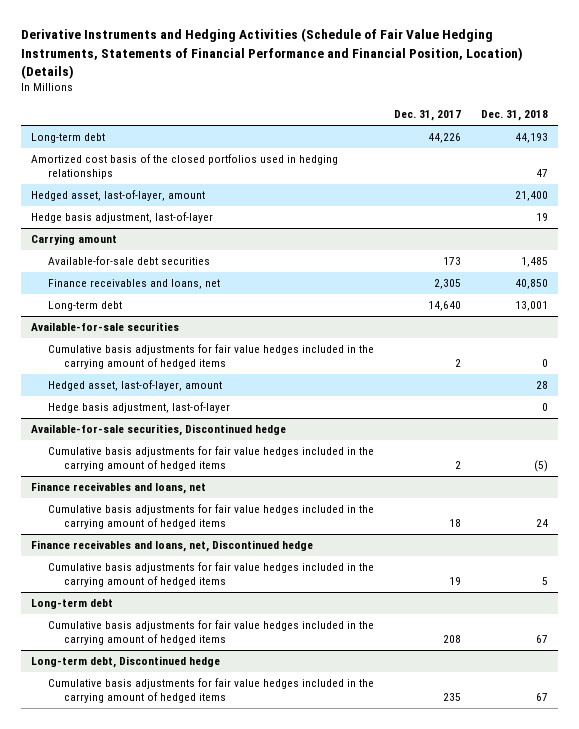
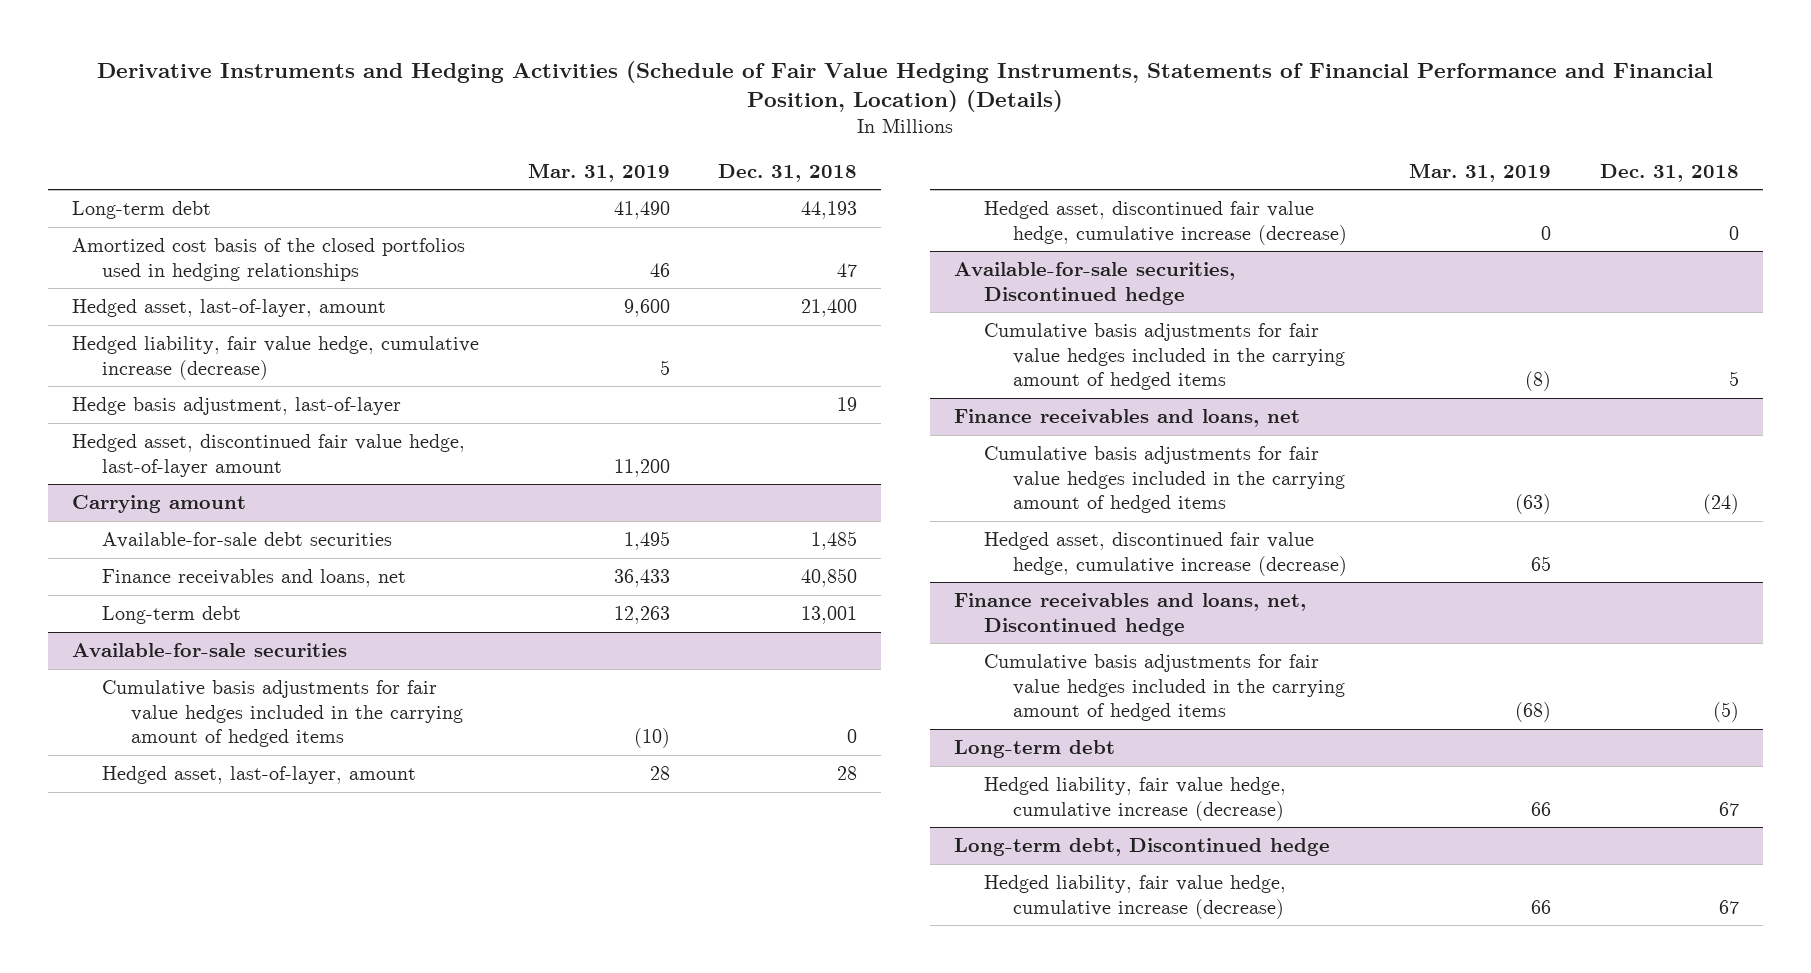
- | Dec. 31, 2017 | Dec. 31, 2018
+ | Mar. 31, 2019 | Dec. 31, 2018
+ Hedged liability, fair value hedge, cumulative increase (decrease) | 5 |
+ Hedged asset, discontinued fair value hedge, last-of-layer amount | 11,200 |
@ Available-for-sale securities
- Hedge basis adjustment, last-of-layer | | 0
+ Hedged asset, discontinued fair value hedge, cumulative increase (decrease) | 0 | 0
@ Available-for-sale securities, Discontinued hedge
- Cumulative basis adjustments for fair value hedges included in the carrying amount of hedged items | 2 | (5)
+ Cumulative basis adjustments for fair value hedges included in the carrying amount of hedged items | (8) | 5
@ Finance receivables and loans, net
- Cumulative basis adjustments for fair value hedges included in the carrying amount of hedged items | 18 | 24
+ Cumulative basis adjustments for fair value hedges included in the carrying amount of hedged items | (63) | (24)
+ Hedged asset, discontinued fair value hedge, cumulative increase (decrease) | 65 |
@ Finance receivables and loans, net, Discontinued hedge
- Cumulative basis adjustments for fair value hedges included in the carrying amount of hedged items | 19 | 5
+ Cumulative basis adjustments for fair value hedges included in the carrying amount of hedged items | (68) | (5)
@ Long-term debt
- Cumulative basis adjustments for fair value hedges included in the carrying amount of hedged items | 208 | 67
+ Hedged liability, fair value hedge, cumulative increase (decrease) | 66 | 67
@ Long-term debt, Discontinued hedge
- Cumulative basis adjustments for fair value hedges included in the carrying amount of hedged items | 235 | 67
+ Hedged liability, fair value hedge, cumulative increase (decrease) | 66 | 67

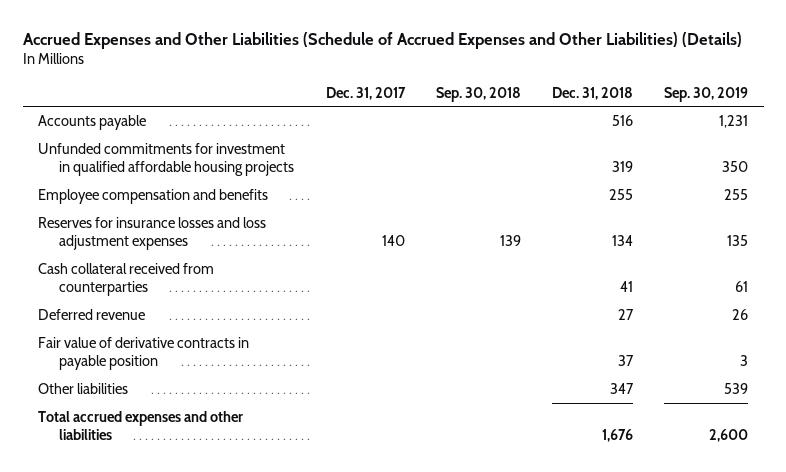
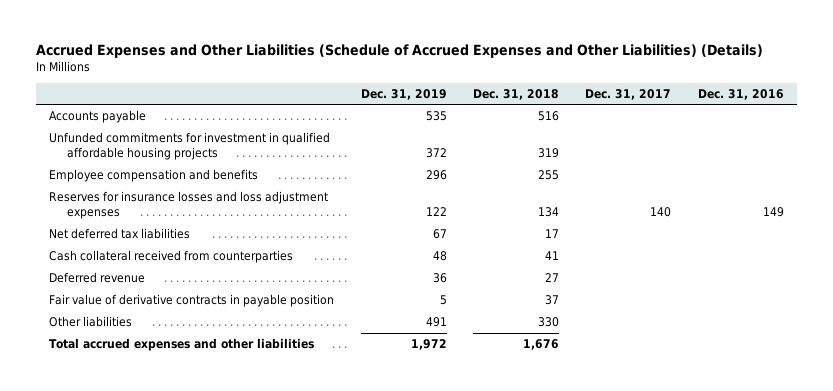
- | Dec. 31, 2017 | Sep. 30, 2018 | Dec. 31, 2018 | Sep. 30, 2019
+ | Dec. 31, 2019 | Dec. 31, 2018 | Dec. 31, 2017 | Dec. 31, 2016
+ Net deferred tax liabilities | 67 | 17 | |
- Other liabilities | | | 347 | 539
+ Other liabilities | 491 | 330 | |

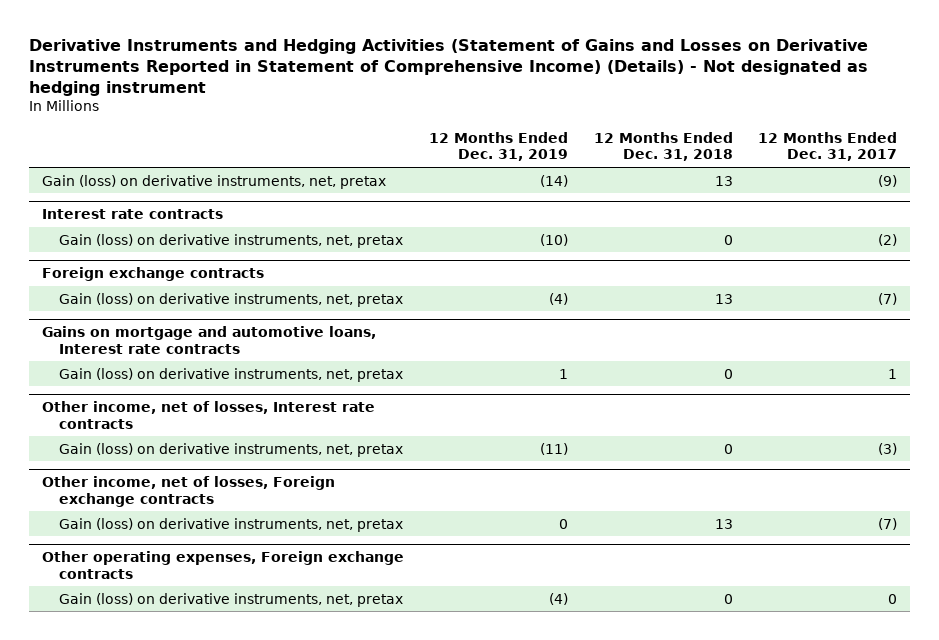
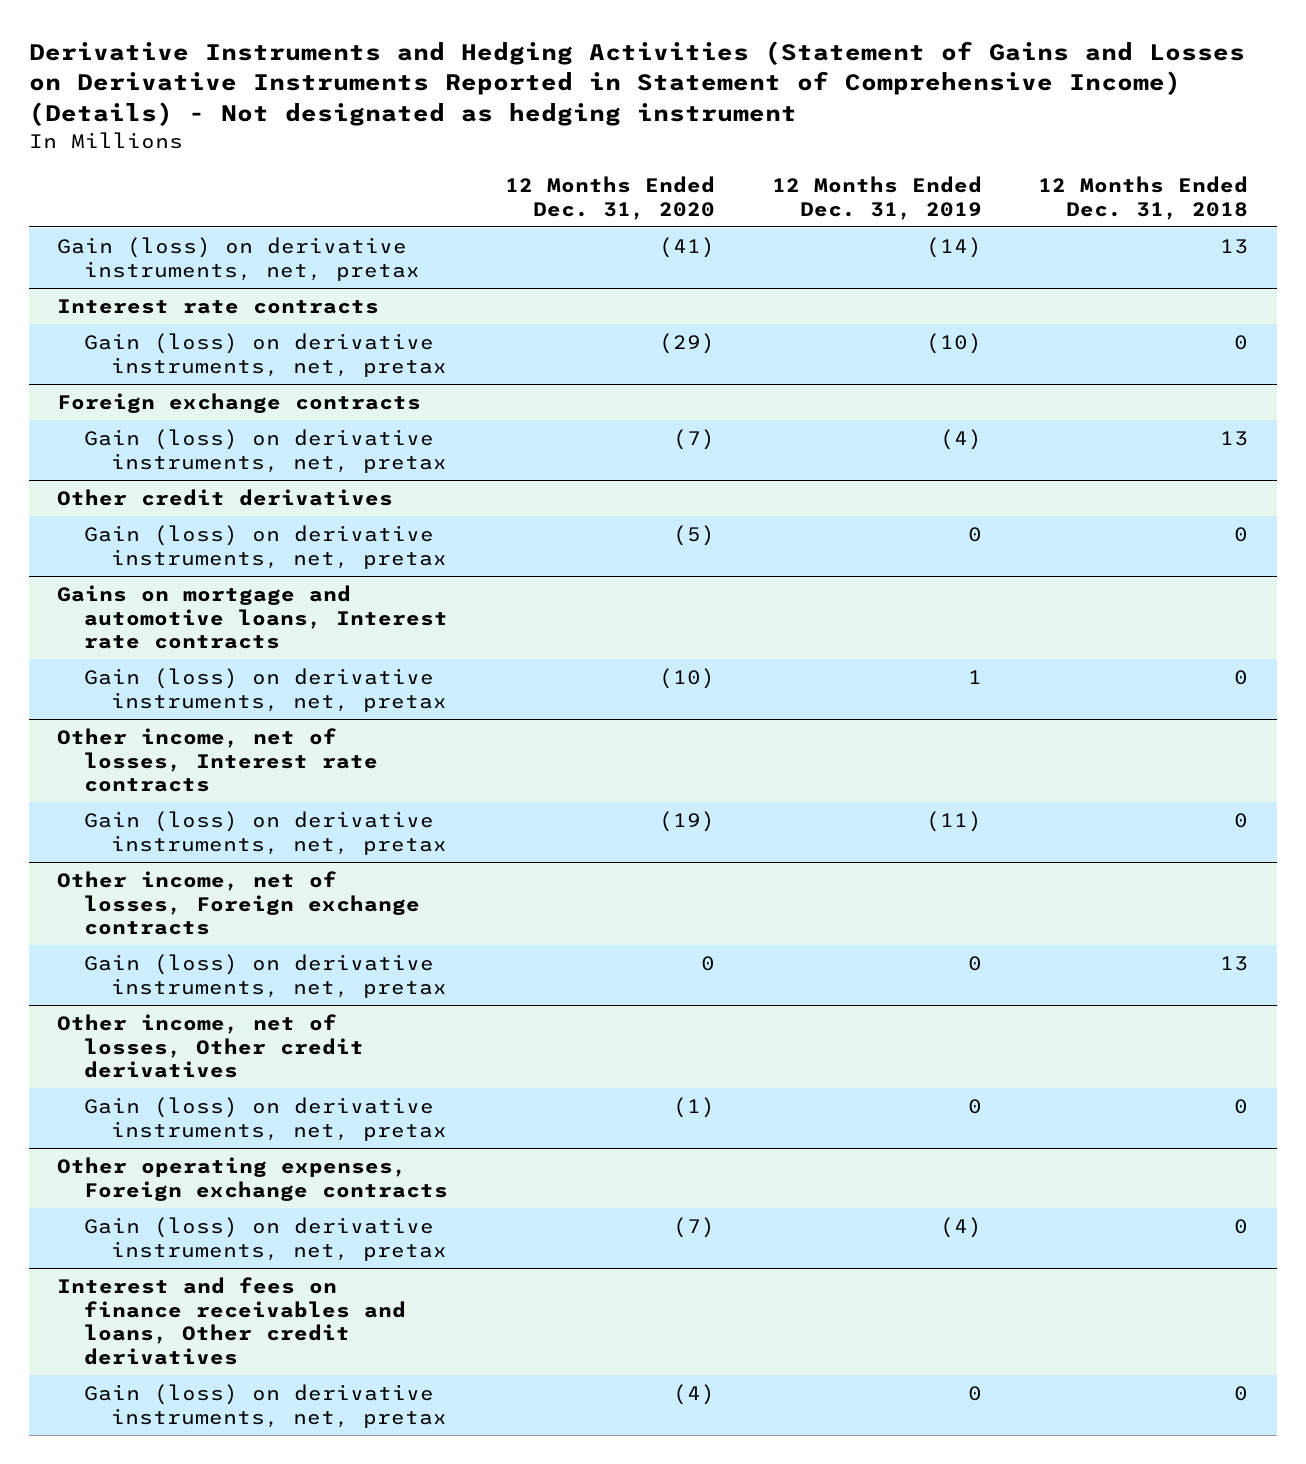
- | 12 Months Ended Dec. 31, 2019 | 12 Months Ended Dec. 31, 2018 | 12 Months Ended Dec. 31, 2017
+ | 12 Months Ended Dec. 31, 2020 | 12 Months Ended Dec. 31, 2019 | 12 Months Ended Dec. 31, 2018
+ Other credit derivatives
+ Gain (loss) on derivative instruments, net, pretax | (5) | 0 | 0
+ Other income, net of losses, Other credit derivatives
+ Gain (loss) on derivative instruments, net, pretax | (1) | 0 | 0
+ Interest and fees on finance receivables and loans, Other credit derivatives
+ Gain (loss) on derivative instruments, net, pretax | (4) | 0 | 0

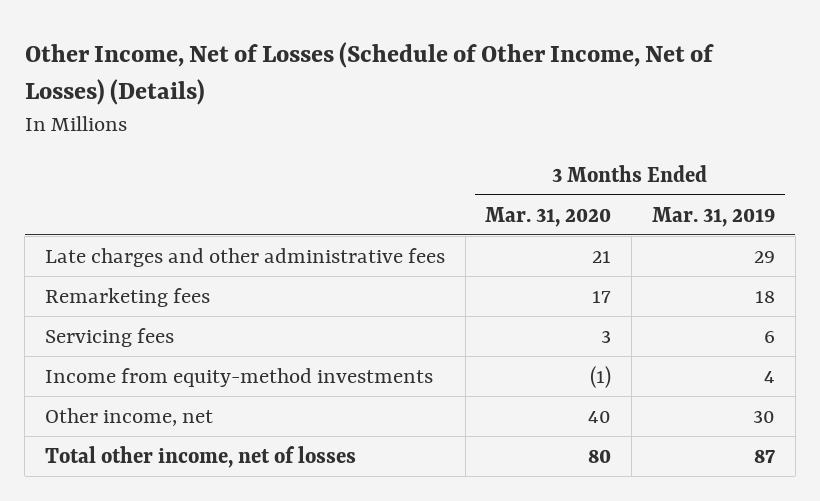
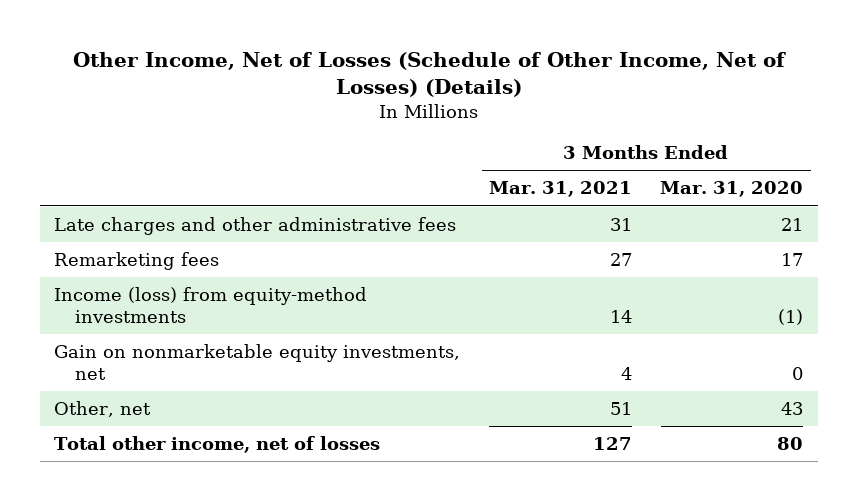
- | 3 Months Ended Mar. 31, 2020 | 3 Months Ended Mar. 31, 2019
+ | 3 Months Ended Mar. 31, 2021 | 3 Months Ended Mar. 31, 2020
- Servicing fees | 3 | 6
- Income from equity-method investments | (1) | 4
- Other income, net | 40 | 30
+ Income (loss) from equity-method investments | 14 | (1)
+ Gain on nonmarketable equity investments, net | 4 | 0
+ Other, net | 51 | 43

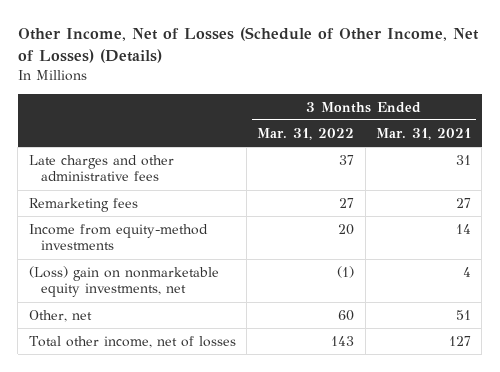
- | 3 Months Ended Mar. 31, 2021 | 3 Months Ended Mar. 31, 2020
+ | 3 Months Ended Mar. 31, 2022 | 3 Months Ended Mar. 31, 2021
- Income (loss) from equity-method investments | 14 | (1)
- Gain on nonmarketable equity investments, net | 4 | 0
+ Income from equity-method investments | 20 | 14
+ (Loss) gain on nonmarketable equity investments, net | (1) | 4

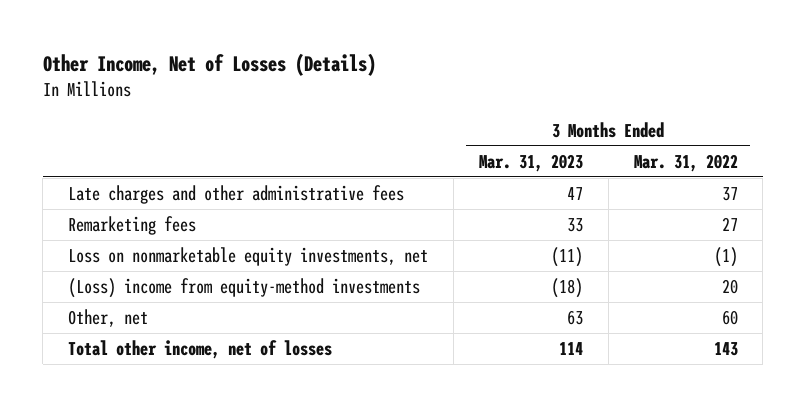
- Other Income, Net of Losses (Schedule of Other Income, Net of Losses) (Details)
+ Other Income, Net of Losses (Details)
- | 3 Months Ended Mar. 31, 2022 | 3 Months Ended Mar. 31, 2021
+ | 3 Months Ended Mar. 31, 2023 | 3 Months Ended Mar. 31, 2022
- Income from equity-method investments | 20 | 14
- (Loss) gain on nonmarketable equity investments, net | (1) | 4
+ Loss on nonmarketable equity investments, net | (11) | (1)
+ (Loss) income from equity-method investments | (18) | 20

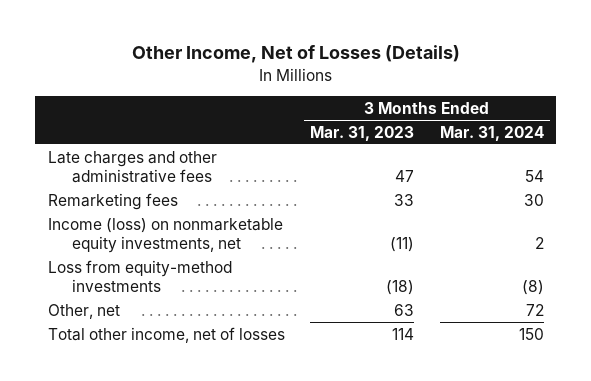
- | 3 Months Ended Mar. 31, 2023 | 3 Months Ended Mar. 31, 2022
+ | 3 Months Ended Mar. 31, 2023 | 3 Months Ended Mar. 31, 2024
- Loss on nonmarketable equity investments, net | (11) | (1)
- (Loss) income from equity-method investments | (18) | 20
+ Income (loss) on nonmarketable equity investments, net | (11) | 2
+ Loss from equity-method investments | (18) | (8)

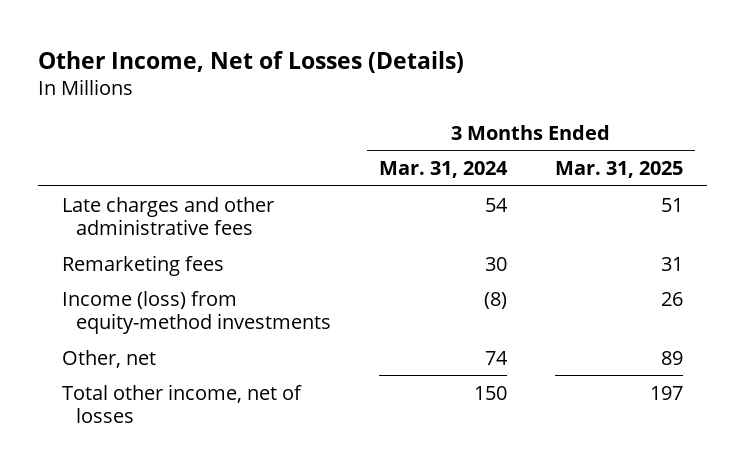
- | 3 Months Ended Mar. 31, 2023 | 3 Months Ended Mar. 31, 2024
+ | 3 Months Ended Mar. 31, 2024 | 3 Months Ended Mar. 31, 2025
- Income (loss) on nonmarketable equity investments, net | (11) | 2
- Loss from equity-method investments | (18) | (8)
- Other, net | 63 | 72
+ Income (loss) from equity-method investments | (8) | 26
+ Other, net | 74 | 89

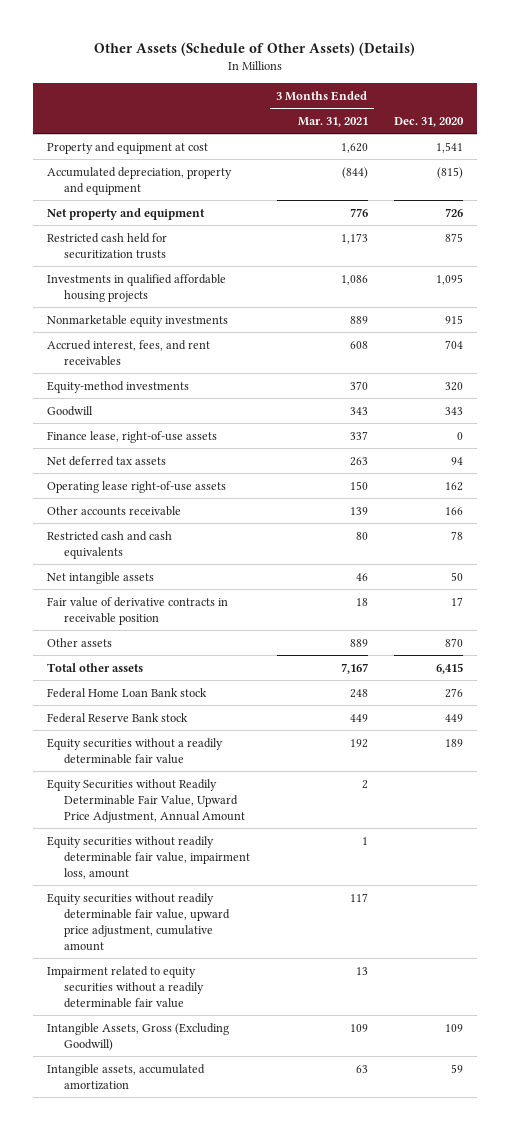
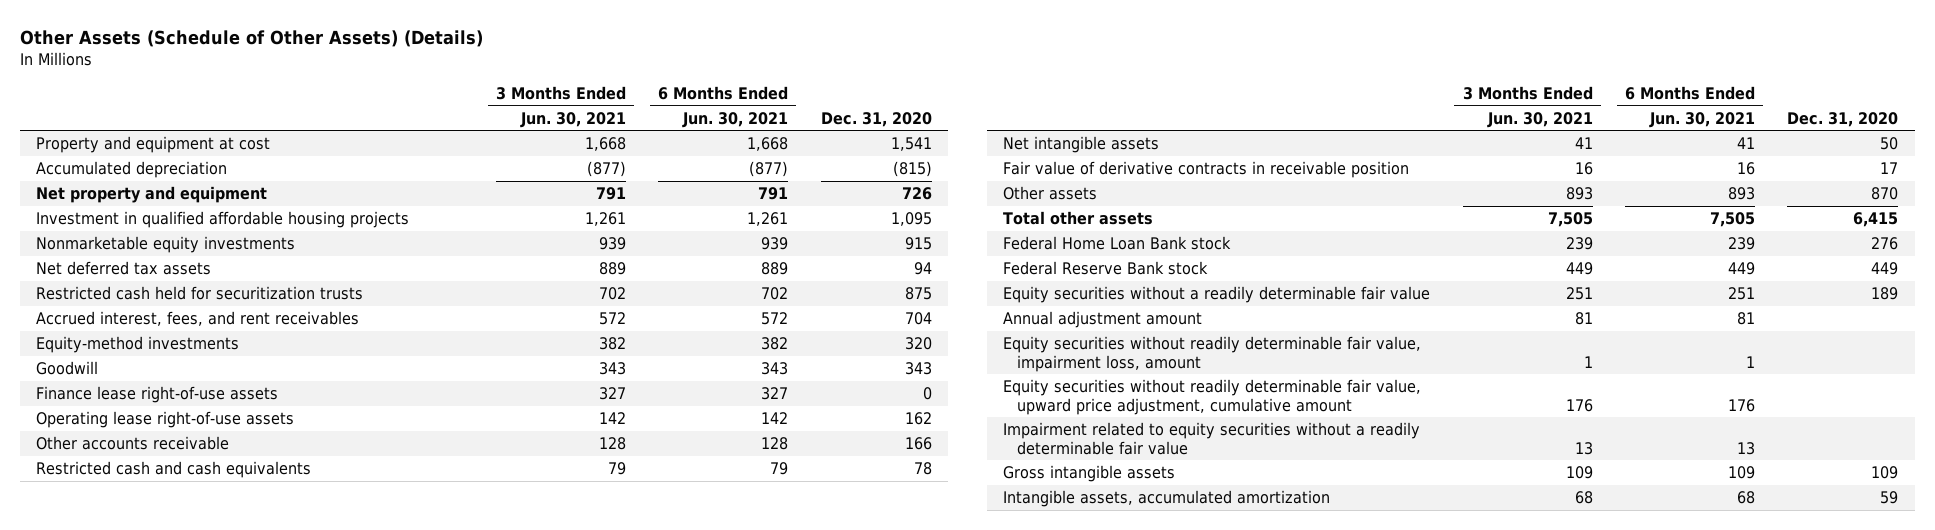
- | 3 Months Ended Mar. 31, 2021 | Dec. 31, 2020
+ | 3 Months Ended Jun. 30, 2021 | 6 Months Ended Jun. 30, 2021 | Dec. 31, 2020
- Accumulated depreciation, property and equipment | (844) | (815)
+ Accumulated depreciation | (877) | (877) | (815)
- Investments in qualified affordable housing projects | 1,086 | 1,095
+ Investment in qualified affordable housing projects | 1,261 | 1,261 | 1,095
moved up: Net deferred tax assets | 889 | 889 | 94
moved down: Restricted cash held for securitization trusts | 702 | 702 | 875
- Finance lease, right-of-use assets | 337 | 0
+ Finance lease right-of-use assets | 327 | 327 | 0
- Equity Securities without Readily Determinable Fair Value, Upward Price Adjustment, Annual Amount | 2 |
+ Annual adjustment amount | 81 | 81 |
- Intangible Assets, Gross (Excluding Goodwill) | 109 | 109
+ Gross intangible assets | 109 | 109 | 109

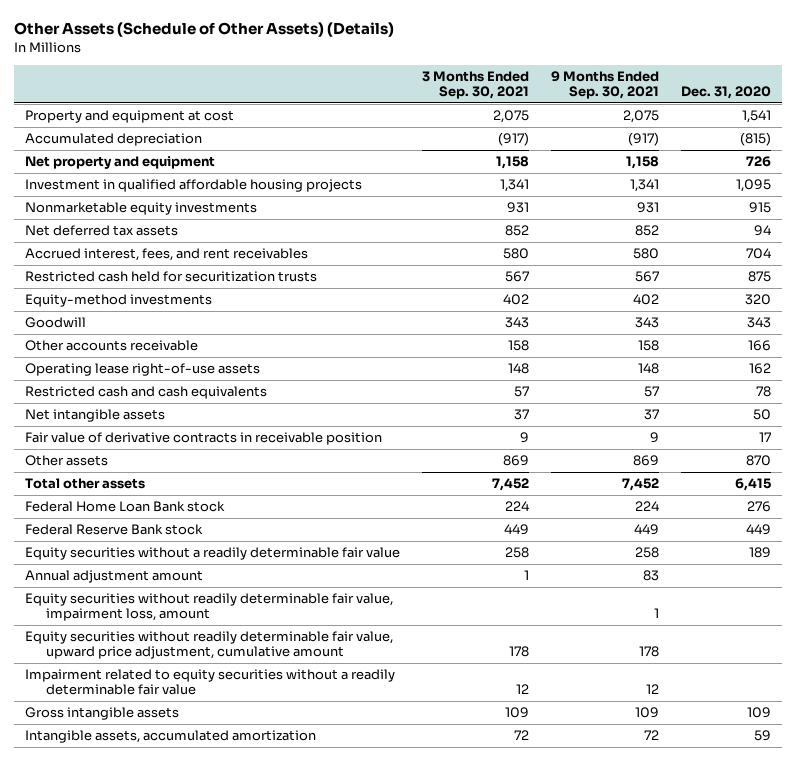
- | 3 Months Ended Jun. 30, 2021 | 6 Months Ended Jun. 30, 2021 | Dec. 31, 2020
+ | 3 Months Ended Sep. 30, 2021 | 9 Months Ended Sep. 30, 2021 | Dec. 31, 2020
moved down: Restricted cash held for securitization trusts | 567 | 567 | 875
- Finance lease right-of-use assets | 327 | 327 | 0
moved down: Operating lease right-of-use assets | 148 | 148 | 162

